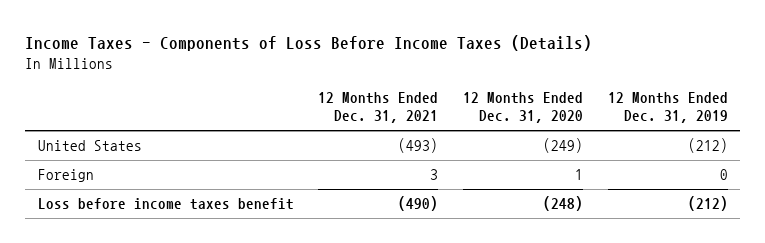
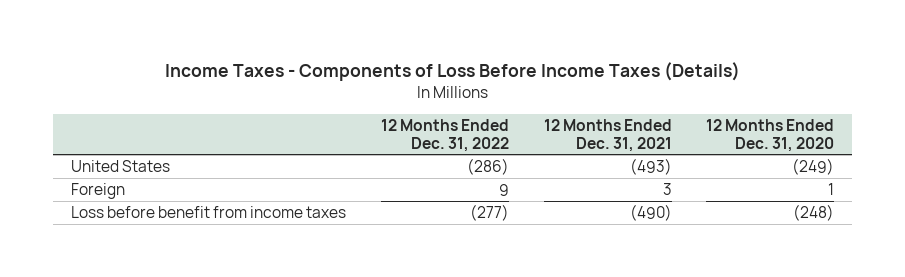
- | 12 Months Ended Dec. 31, 2021 | 12 Months Ended Dec. 31, 2020 | 12 Months Ended Dec. 31, 2019
+ | 12 Months Ended Dec. 31, 2022 | 12 Months Ended Dec. 31, 2021 | 12 Months Ended Dec. 31, 2020
- Loss before income taxes benefit | (490) | (248) | (212)
+ Loss before benefit from income taxes | (277) | (490) | (248)

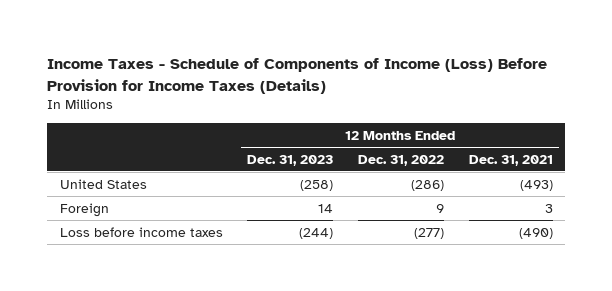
- Income Taxes - Components of Loss Before Income Taxes (Details)
+ Income Taxes - Schedule of Components of Income (Loss) Before Provision for Income Taxes (Details)
- | 12 Months Ended Dec. 31, 2022 | 12 Months Ended Dec. 31, 2021 | 12 Months Ended Dec. 31, 2020
+ | 12 Months Ended Dec. 31, 2023 | 12 Months Ended Dec. 31, 2022 | 12 Months Ended Dec. 31, 2021
- Loss before benefit from income taxes | (277) | (490) | (248)
+ Loss before income taxes | (244) | (277) | (490)

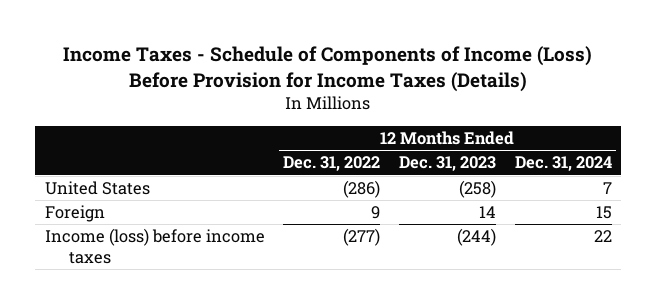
- | 12 Months Ended Dec. 31, 2023 | 12 Months Ended Dec. 31, 2022 | 12 Months Ended Dec. 31, 2021
+ | 12 Months Ended Dec. 31, 2022 | 12 Months Ended Dec. 31, 2023 | 12 Months Ended Dec. 31, 2024
- Loss before income taxes | (244) | (277) | (490)
+ Income (loss) before income taxes | (277) | (244) | 22

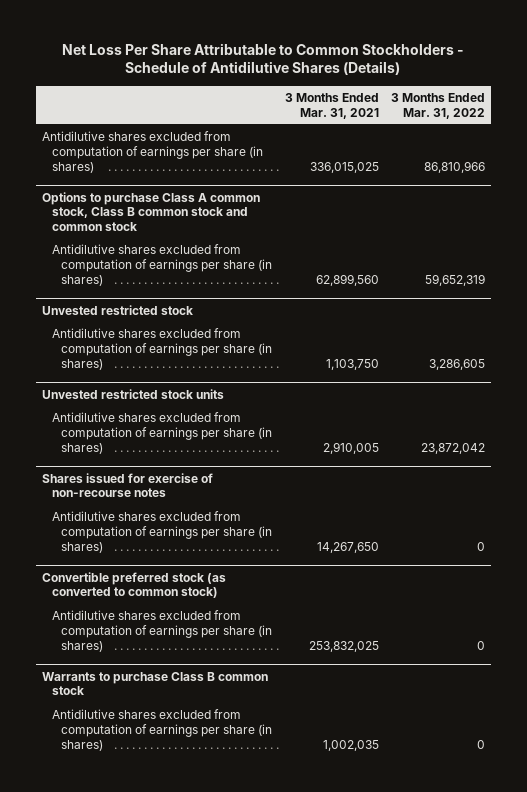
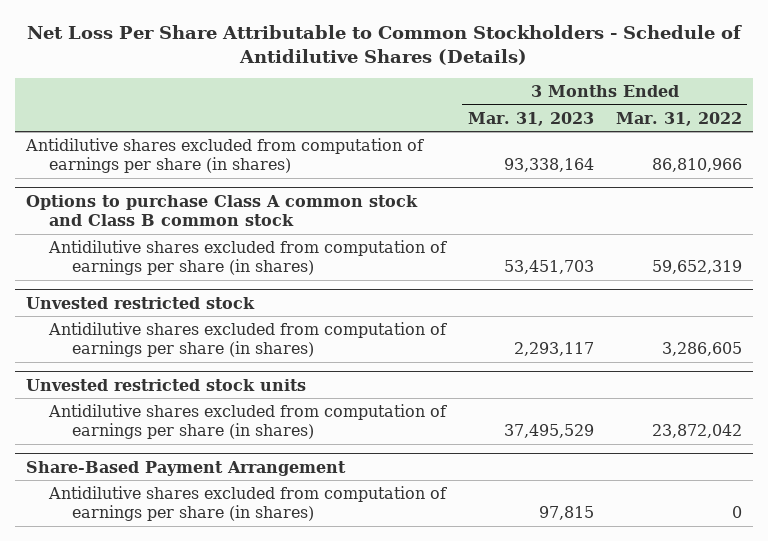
- | 3 Months Ended Mar. 31, 2021 | 3 Months Ended Mar. 31, 2022
+ | 3 Months Ended Mar. 31, 2023 | 3 Months Ended Mar. 31, 2022
- Options to purchase Class A common stock, Class B common stock and common stock
+ Options to purchase Class A common stock and Class B common stock
- Shares issued for exercise of non-recourse notes
- Antidilutive shares excluded from computation of earnings per share (in shares) | 14,267,650 | 0
- Convertible preferred stock (as converted to common stock)
- Antidilutive shares excluded from computation of earnings per share (in shares) | 253,832,025 | 0
- Warrants to purchase Class B common stock
+ Share-Based Payment Arrangement

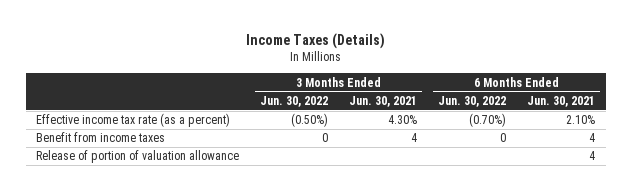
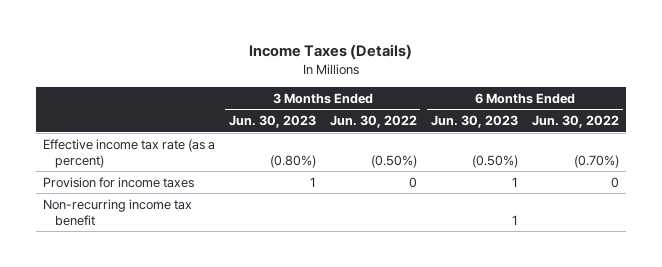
- | 3 Months Ended Jun. 30, 2022 | 3 Months Ended Jun. 30, 2021 | 6 Months Ended Jun. 30, 2022 | 6 Months Ended Jun. 30, 2021
+ | 3 Months Ended Jun. 30, 2023 | 3 Months Ended Jun. 30, 2022 | 6 Months Ended Jun. 30, 2023 | 6 Months Ended Jun. 30, 2022
- Benefit from income taxes | 0 | 4 | 0 | 4
- Release of portion of valuation allowance | | | | 4
+ Provision for income taxes | 1 | 0 | 1 | 0
+ Non-recurring income tax benefit | | | 1 |

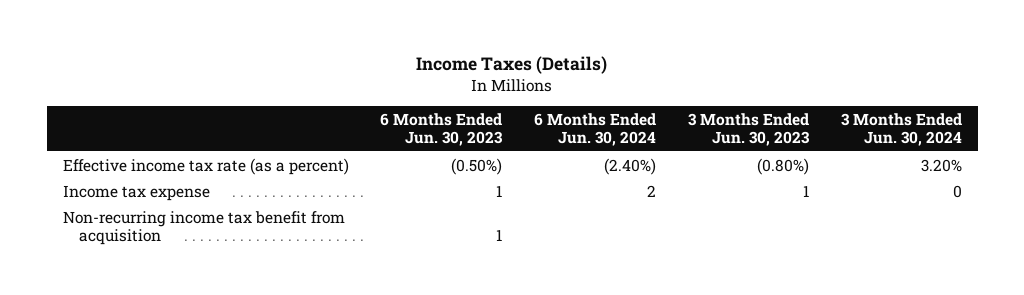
- | 3 Months Ended Jun. 30, 2023 | 3 Months Ended Jun. 30, 2022 | 6 Months Ended Jun. 30, 2023 | 6 Months Ended Jun. 30, 2022
+ | 6 Months Ended Jun. 30, 2023 | 6 Months Ended Jun. 30, 2024 | 3 Months Ended Jun. 30, 2023 | 3 Months Ended Jun. 30, 2024
- Provision for income taxes | 1 | 0 | 1 | 0
- Non-recurring income tax benefit | | | 1 |
+ Income tax expense | 1 | 2 | 1 | 0
+ Non-recurring income tax benefit from acquisition | 1 | | |

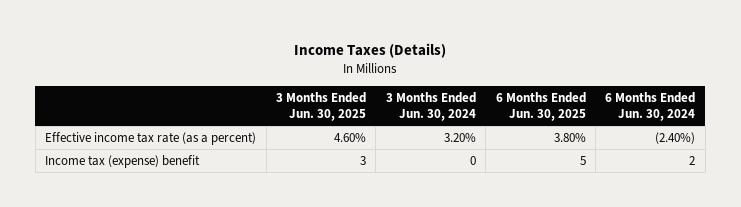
- | 6 Months Ended Jun. 30, 2023 | 6 Months Ended Jun. 30, 2024 | 3 Months Ended Jun. 30, 2023 | 3 Months Ended Jun. 30, 2024
+ | 3 Months Ended Jun. 30, 2025 | 3 Months Ended Jun. 30, 2024 | 6 Months Ended Jun. 30, 2025 | 6 Months Ended Jun. 30, 2024
- Income tax expense | 1 | 2 | 1 | 0
- Non-recurring income tax benefit from acquisition | 1 | | |
+ Income tax (expense) benefit | 3 | 0 | 5 | 2

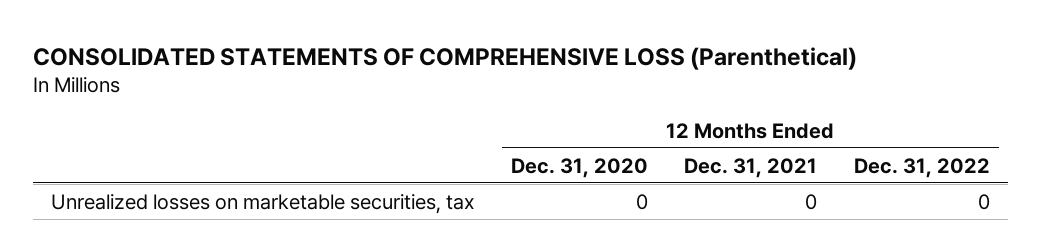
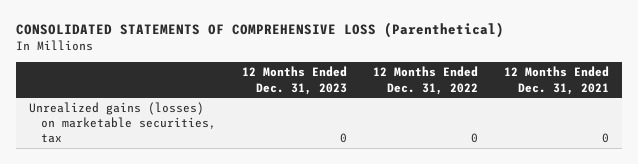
- | 12 Months Ended Dec. 31, 2020 | 12 Months Ended Dec. 31, 2021 | 12 Months Ended Dec. 31, 2022
+ | 12 Months Ended Dec. 31, 2023 | 12 Months Ended Dec. 31, 2022 | 12 Months Ended Dec. 31, 2021
- Unrealized losses on marketable securities, tax | 0 | 0 | 0
+ Unrealized gains (losses) on marketable securities, tax | 0 | 0 | 0

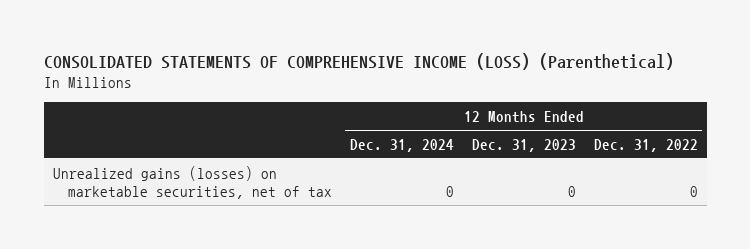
- CONSOLIDATED STATEMENTS OF COMPREHENSIVE LOSS (Parenthetical)
+ CONSOLIDATED STATEMENTS OF COMPREHENSIVE INCOME (LOSS) (Parenthetical)
- | 12 Months Ended Dec. 31, 2023 | 12 Months Ended Dec. 31, 2022 | 12 Months Ended Dec. 31, 2021
+ | 12 Months Ended Dec. 31, 2024 | 12 Months Ended Dec. 31, 2023 | 12 Months Ended Dec. 31, 2022
- Unrealized gains (losses) on marketable securities, tax | 0 | 0 | 0
+ Unrealized gains (losses) on marketable securities, net of tax | 0 | 0 | 0

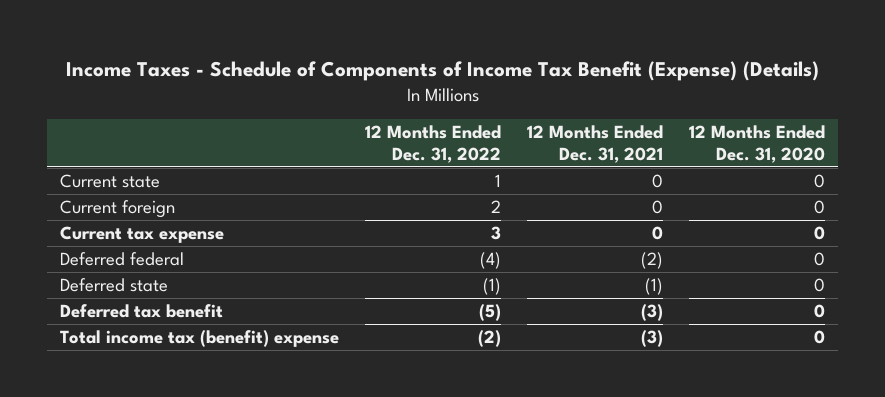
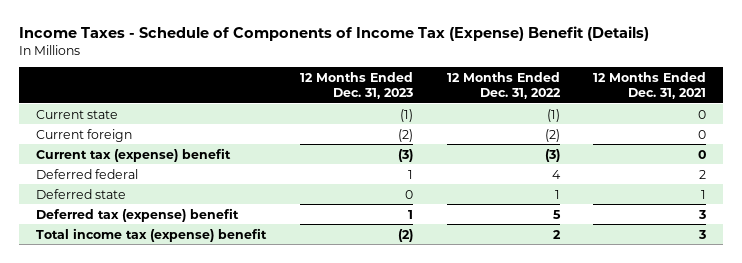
- Income Taxes - Schedule of Components of Income Tax Benefit (Expense) (Details)
+ Income Taxes - Schedule of Components of Income Tax (Expense) Benefit (Details)
- | 12 Months Ended Dec. 31, 2022 | 12 Months Ended Dec. 31, 2021 | 12 Months Ended Dec. 31, 2020
+ | 12 Months Ended Dec. 31, 2023 | 12 Months Ended Dec. 31, 2022 | 12 Months Ended Dec. 31, 2021
- Current state | 1 | 0 | 0
- Current foreign | 2 | 0 | 0
- Current tax expense | 3 | 0 | 0
- Deferred federal | (4) | (2) | 0
- Deferred state | (1) | (1) | 0
- Deferred tax benefit | (5) | (3) | 0
- Total income tax (benefit) expense | (2) | (3) | 0
+ Current state | (1) | (1) | 0
+ Current foreign | (2) | (2) | 0
+ Current tax (expense) benefit | (3) | (3) | 0
+ Deferred federal | 1 | 4 | 2
+ Deferred state | 0 | 1 | 1
+ Deferred tax (expense) benefit | 1 | 5 | 3
+ Total income tax (expense) benefit | (2) | 2 | 3

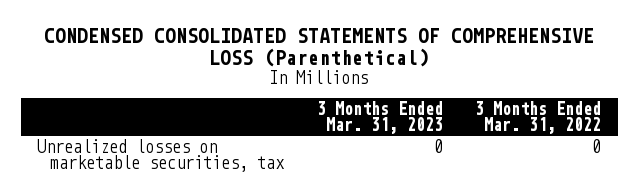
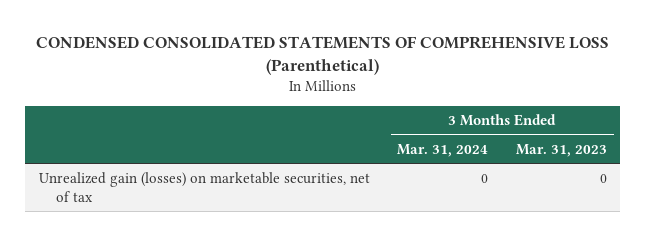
- | 3 Months Ended Mar. 31, 2023 | 3 Months Ended Mar. 31, 2022
+ | 3 Months Ended Mar. 31, 2024 | 3 Months Ended Mar. 31, 2023
- Unrealized losses on marketable securities, tax | 0 | 0
+ Unrealized gain (losses) on marketable securities, net of tax | 0 | 0

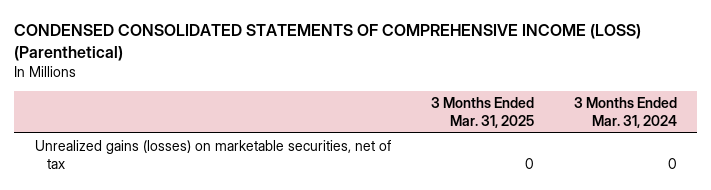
- CONDENSED CONSOLIDATED STATEMENTS OF COMPREHENSIVE LOSS (Parenthetical)
+ CONDENSED CONSOLIDATED STATEMENTS OF COMPREHENSIVE INCOME (LOSS) (Parenthetical)
- | 3 Months Ended Mar. 31, 2024 | 3 Months Ended Mar. 31, 2023
+ | 3 Months Ended Mar. 31, 2025 | 3 Months Ended Mar. 31, 2024
- Unrealized gain (losses) on marketable securities, net of tax | 0 | 0
+ Unrealized gains (losses) on marketable securities, net of tax | 0 | 0

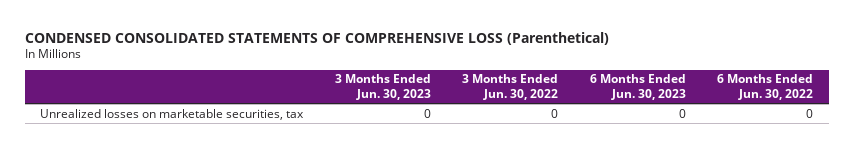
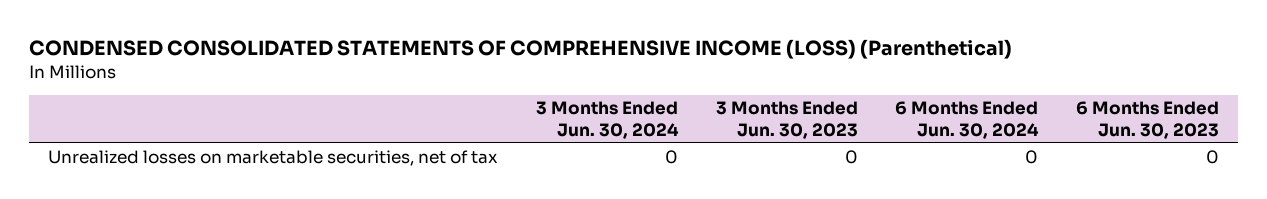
- CONDENSED CONSOLIDATED STATEMENTS OF COMPREHENSIVE LOSS (Parenthetical)
+ CONDENSED CONSOLIDATED STATEMENTS OF COMPREHENSIVE INCOME (LOSS) (Parenthetical)
- | 3 Months Ended Jun. 30, 2023 | 3 Months Ended Jun. 30, 2022 | 6 Months Ended Jun. 30, 2023 | 6 Months Ended Jun. 30, 2022
+ | 3 Months Ended Jun. 30, 2024 | 3 Months Ended Jun. 30, 2023 | 6 Months Ended Jun. 30, 2024 | 6 Months Ended Jun. 30, 2023
- Unrealized losses on marketable securities, tax | 0 | 0 | 0 | 0
+ Unrealized losses on marketable securities, net of tax | 0 | 0 | 0 | 0

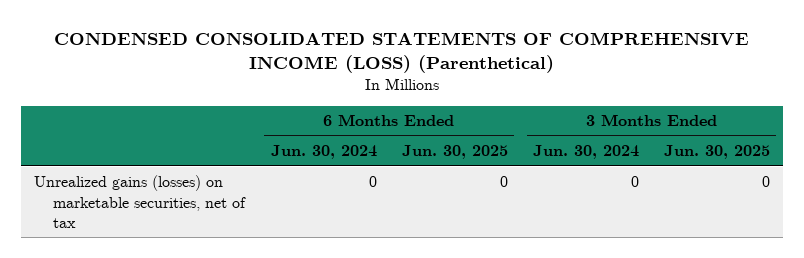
- | 3 Months Ended Jun. 30, 2024 | 3 Months Ended Jun. 30, 2023 | 6 Months Ended Jun. 30, 2024 | 6 Months Ended Jun. 30, 2023
+ | 6 Months Ended Jun. 30, 2024 | 6 Months Ended Jun. 30, 2025 | 3 Months Ended Jun. 30, 2024 | 3 Months Ended Jun. 30, 2025
- Unrealized losses on marketable securities, net of tax | 0 | 0 | 0 | 0
+ Unrealized gains (losses) on marketable securities, net of tax | 0 | 0 | 0 | 0

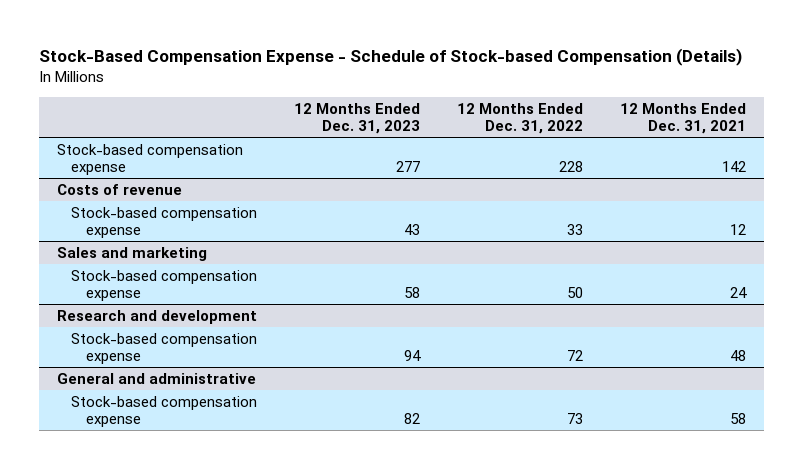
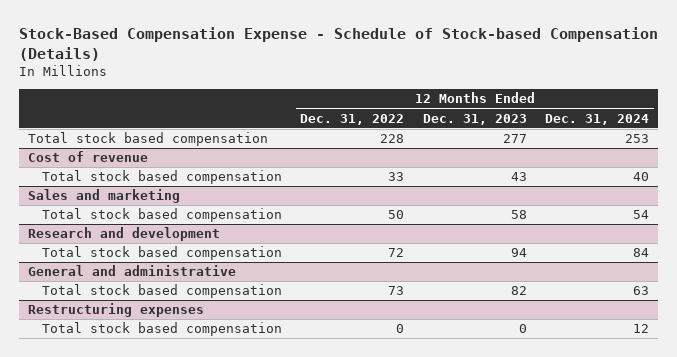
- | 12 Months Ended Dec. 31, 2023 | 12 Months Ended Dec. 31, 2022 | 12 Months Ended Dec. 31, 2021
+ | 12 Months Ended Dec. 31, 2022 | 12 Months Ended Dec. 31, 2023 | 12 Months Ended Dec. 31, 2024
- Stock-based compensation expense | 277 | 228 | 142
- Costs of revenue
- Stock-based compensation expense | 43 | 33 | 12
+ Total stock based compensation | 228 | 277 | 253
+ Cost of revenue
+ Total stock based compensation | 33 | 43 | 40
@ Sales and marketing
- Stock-based compensation expense | 58 | 50 | 24
+ Total stock based compensation | 50 | 58 | 54
@ Research and development
- Stock-based compensation expense | 94 | 72 | 48
+ Total stock based compensation | 72 | 94 | 84
@ General and administrative
- Stock-based compensation expense | 82 | 73 | 58
+ Total stock based compensation | 73 | 82 | 63
+ Restructuring expenses
+ Total stock based compensation | 0 | 0 | 12

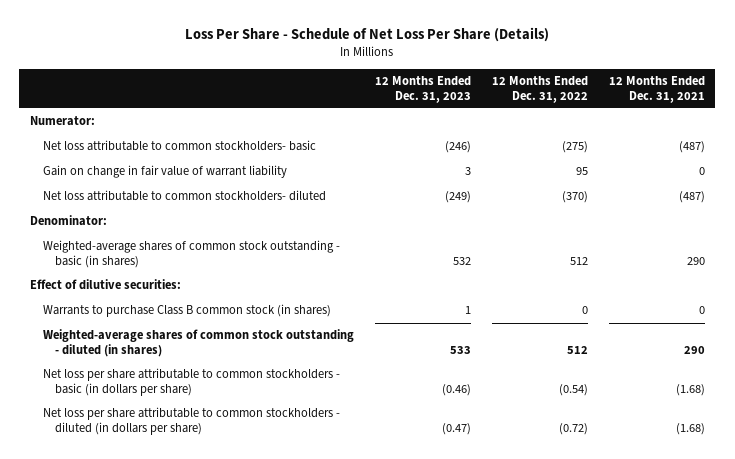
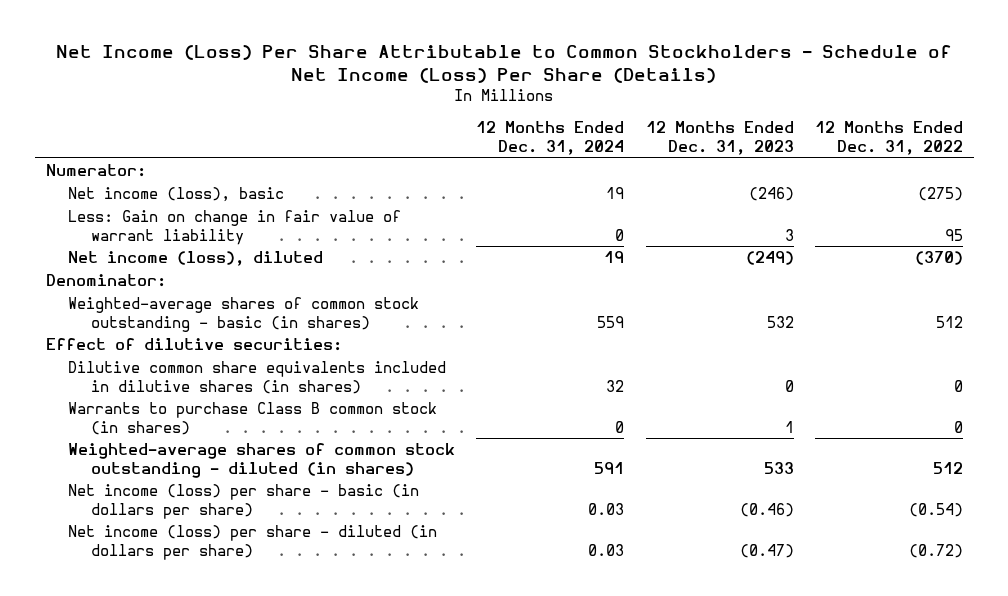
- Loss Per Share - Schedule of Net Loss Per Share (Details)
+ Net Income (Loss) Per Share Attributable to Common Stockholders - Schedule of Net Income (Loss) Per Share (Details)
- | 12 Months Ended Dec. 31, 2023 | 12 Months Ended Dec. 31, 2022 | 12 Months Ended Dec. 31, 2021
+ | 12 Months Ended Dec. 31, 2024 | 12 Months Ended Dec. 31, 2023 | 12 Months Ended Dec. 31, 2022
- Net loss attributable to common stockholders- basic | (246) | (275) | (487)
- Gain on change in fair value of warrant liability | 3 | 95 | 0
- Net loss attributable to common stockholders- diluted | (249) | (370) | (487)
+ Net income (loss), basic | 19 | (246) | (275)
+ Less: Gain on change in fair value of warrant liability | 0 | 3 | 95
+ Net income (loss), diluted | 19 | (249) | (370)
+ Dilutive common share equivalents included in dilutive shares (in shares) | 32 | 0 | 0
- Net loss per share attributable to common stockholders - basic (in dollars per share) | (0.46) | (0.54) | (1.68)
- Net loss per share attributable to common stockholders - diluted (in dollars per share) | (0.47) | (0.72) | (1.68)
+ Net income (loss) per share - basic (in dollars per share) | 0.03 | (0.46) | (0.54)
+ Net income (loss) per share - diluted (in dollars per share) | 0.03 | (0.47) | (0.72)

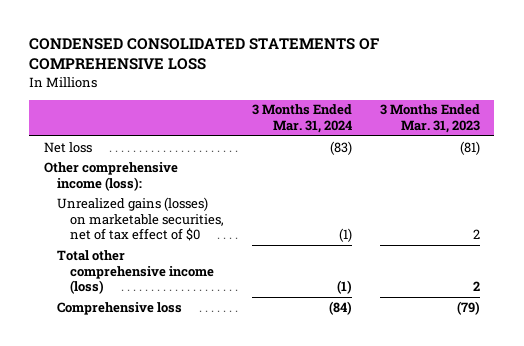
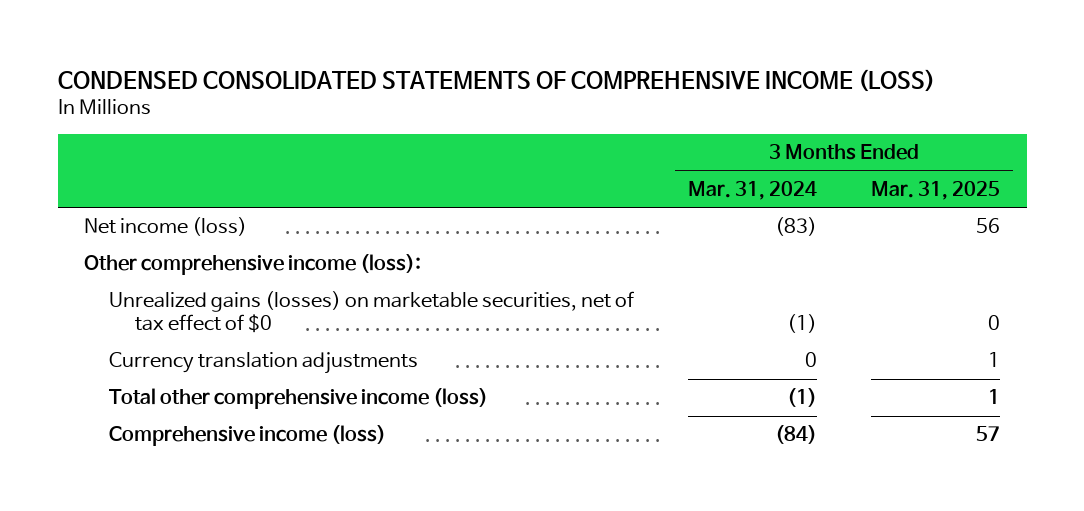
- CONDENSED CONSOLIDATED STATEMENTS OF COMPREHENSIVE LOSS
+ CONDENSED CONSOLIDATED STATEMENTS OF COMPREHENSIVE INCOME (LOSS)
- | 3 Months Ended Mar. 31, 2024 | 3 Months Ended Mar. 31, 2023
+ | 3 Months Ended Mar. 31, 2024 | 3 Months Ended Mar. 31, 2025
- Net loss | (83) | (81)
+ Net income (loss) | (83) | 56
+ Currency translation adjustments | 0 | 1
- Comprehensive loss | (84) | (79)
+ Comprehensive income (loss) | (84) | 57

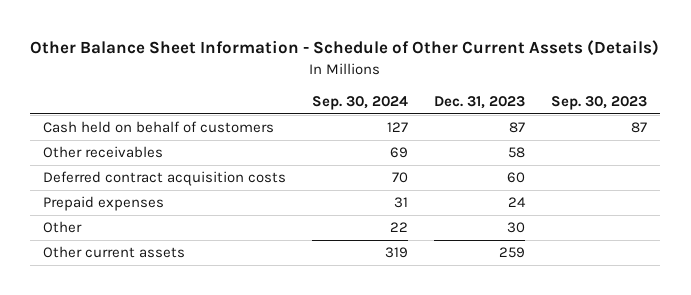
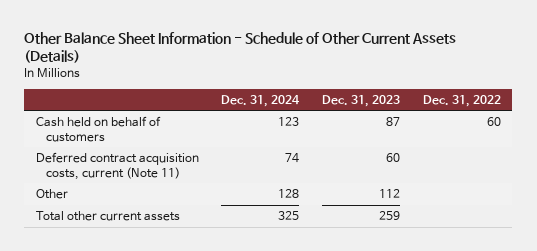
- | Sep. 30, 2024 | Dec. 31, 2023 | Sep. 30, 2023
+ | Dec. 31, 2024 | Dec. 31, 2023 | Dec. 31, 2022
- Other receivables | 69 | 58 |
- Deferred contract acquisition costs | 70 | 60 |
- Prepaid expenses | 31 | 24 |
- Other | 22 | 30 |
- Other current assets | 319 | 259 |
+ Deferred contract acquisition costs, current (Note 11) | 74 | 60 |
+ Other | 128 | 112 |
+ Total other current assets | 325 | 259 |

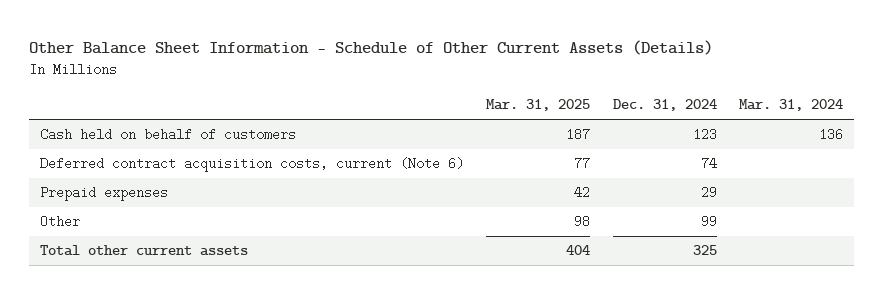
- | Dec. 31, 2024 | Dec. 31, 2023 | Dec. 31, 2022
+ | Mar. 31, 2025 | Dec. 31, 2024 | Mar. 31, 2024
- Deferred contract acquisition costs, current (Note 11) | 74 | 60 |
- Other | 128 | 112 |
+ Deferred contract acquisition costs, current (Note 6) | 77 | 74 |
+ Prepaid expenses | 42 | 29 |
+ Other | 98 | 99 |

